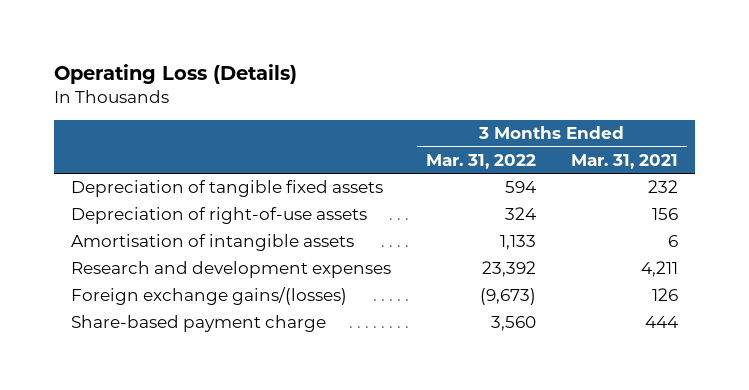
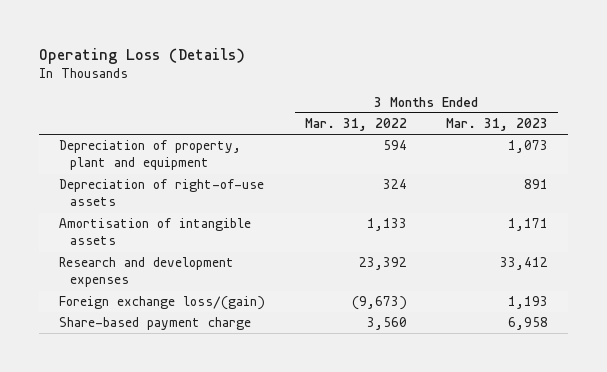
- | 3 Months Ended Mar. 31, 2022 | 3 Months Ended Mar. 31, 2021
+ | 3 Months Ended Mar. 31, 2022 | 3 Months Ended Mar. 31, 2023
- Depreciation of tangible fixed assets | 594 | 232
+ Depreciation of property, plant and equipment | 594 | 1,073
- Foreign exchange gains/(losses) | (9,673) | 126
+ Foreign exchange loss/(gain) | (9,673) | 1,193

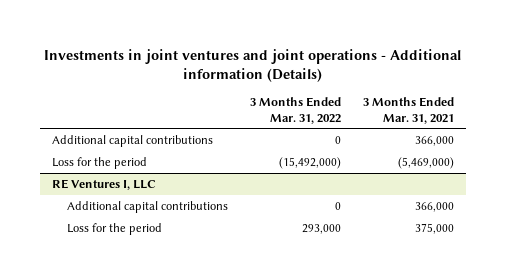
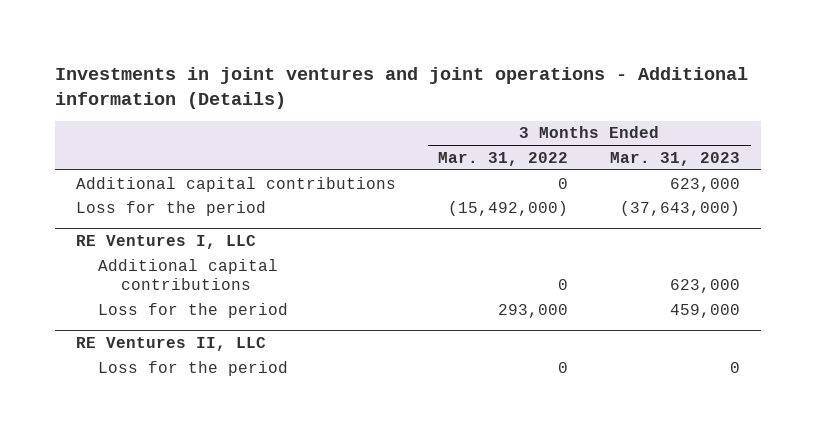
- | 3 Months Ended Mar. 31, 2022 | 3 Months Ended Mar. 31, 2021
+ | 3 Months Ended Mar. 31, 2022 | 3 Months Ended Mar. 31, 2023
+ RE Ventures II, LLC
+ Loss for the period | 0 | 0

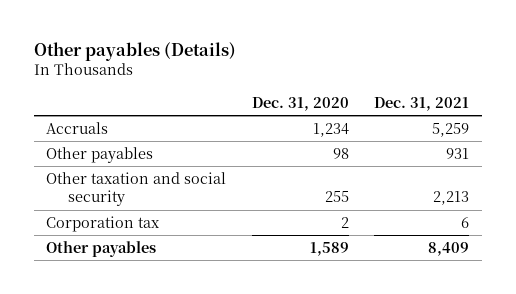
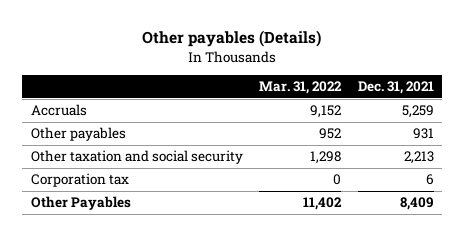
- | Dec. 31, 2020 | Dec. 31, 2021
+ | Mar. 31, 2022 | Dec. 31, 2021
- Other payables | 1,589 | 8,409
+ Other Payables | 11,402 | 8,409

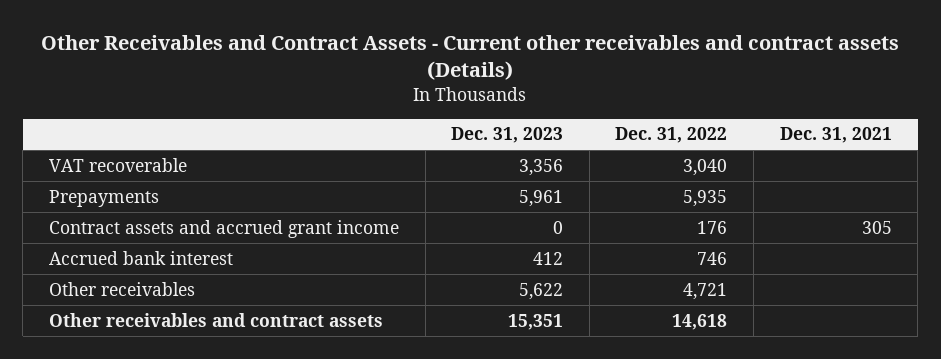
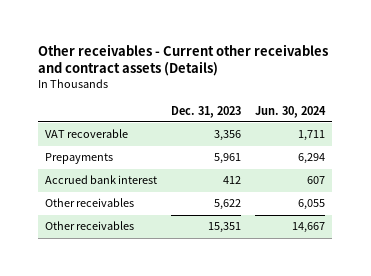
- Other Receivables and Contract Assets - Current other receivables and contract assets (Details)
+ Other receivables - Current other receivables and contract assets (Details)
- | Dec. 31, 2023 | Dec. 31, 2022 | Dec. 31, 2021
+ | Dec. 31, 2023 | Jun. 30, 2024
- Contract assets and accrued grant income | 0 | 176 | 305
- Other receivables and contract assets | 15,351 | 14,618 |
+ Other receivables | 15,351 | 14,667

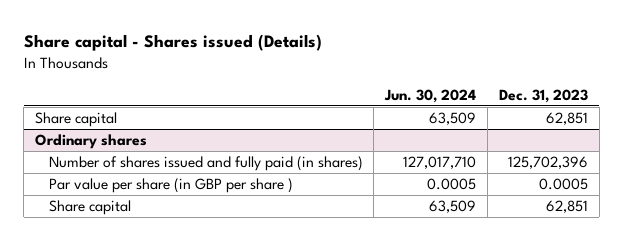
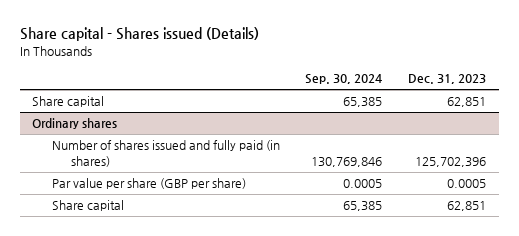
- | Jun. 30, 2024 | Dec. 31, 2023
+ | Sep. 30, 2024 | Dec. 31, 2023
@ Ordinary shares
- Par value per share (in GBP per share ) | 0.0005 | 0.0005
+ Par value per share (GBP per share) | 0.0005 | 0.0005

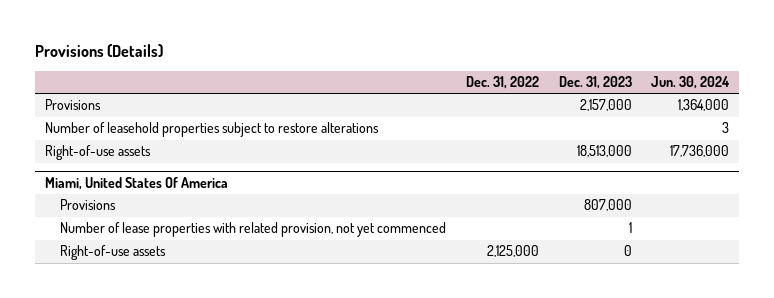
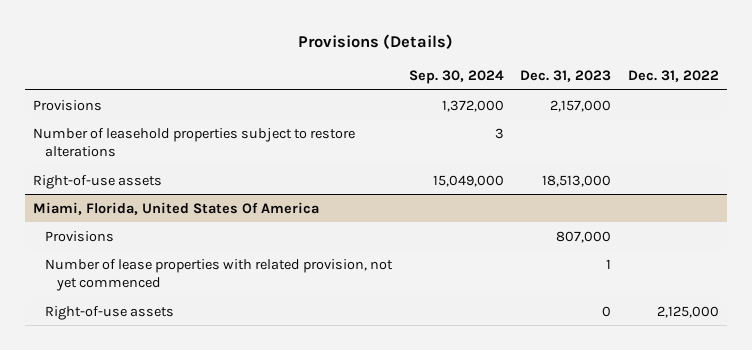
- | Dec. 31, 2022 | Dec. 31, 2023 | Jun. 30, 2024
+ | Sep. 30, 2024 | Dec. 31, 2023 | Dec. 31, 2022
- Miami, United States Of America
+ Miami, Florida, United States Of America

